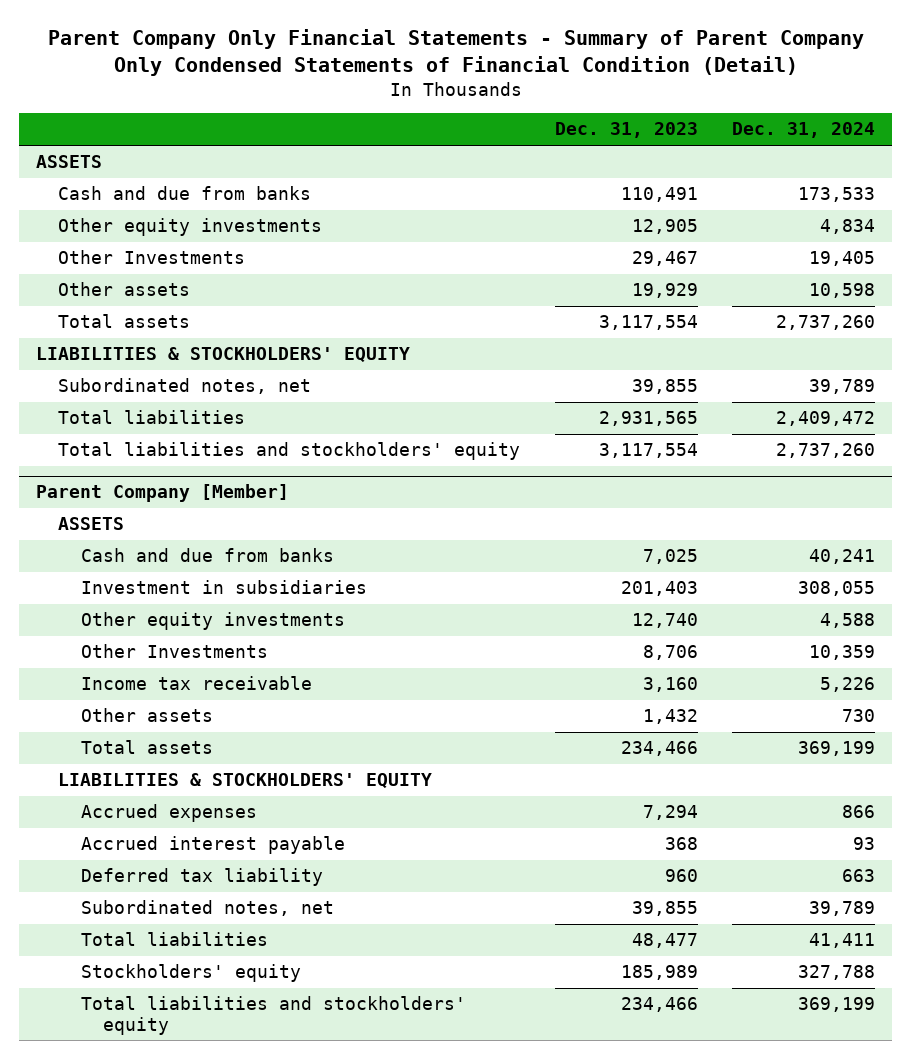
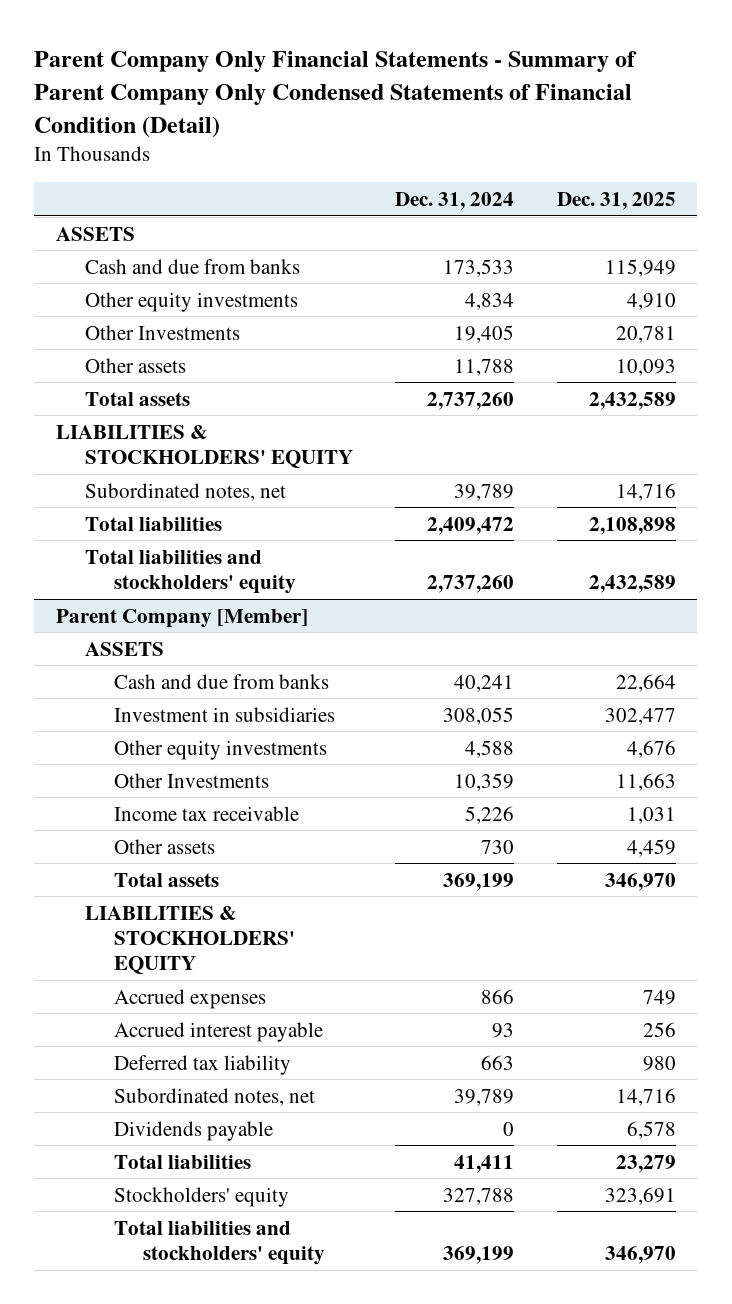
- | Dec. 31, 2023 | Dec. 31, 2024
+ | Dec. 31, 2024 | Dec. 31, 2025
- Other assets | 19,929 | 10,598
+ Other assets | 11,788 | 10,093
@ Parent Company [Member]
+ Dividends payable | 0 | 6,578

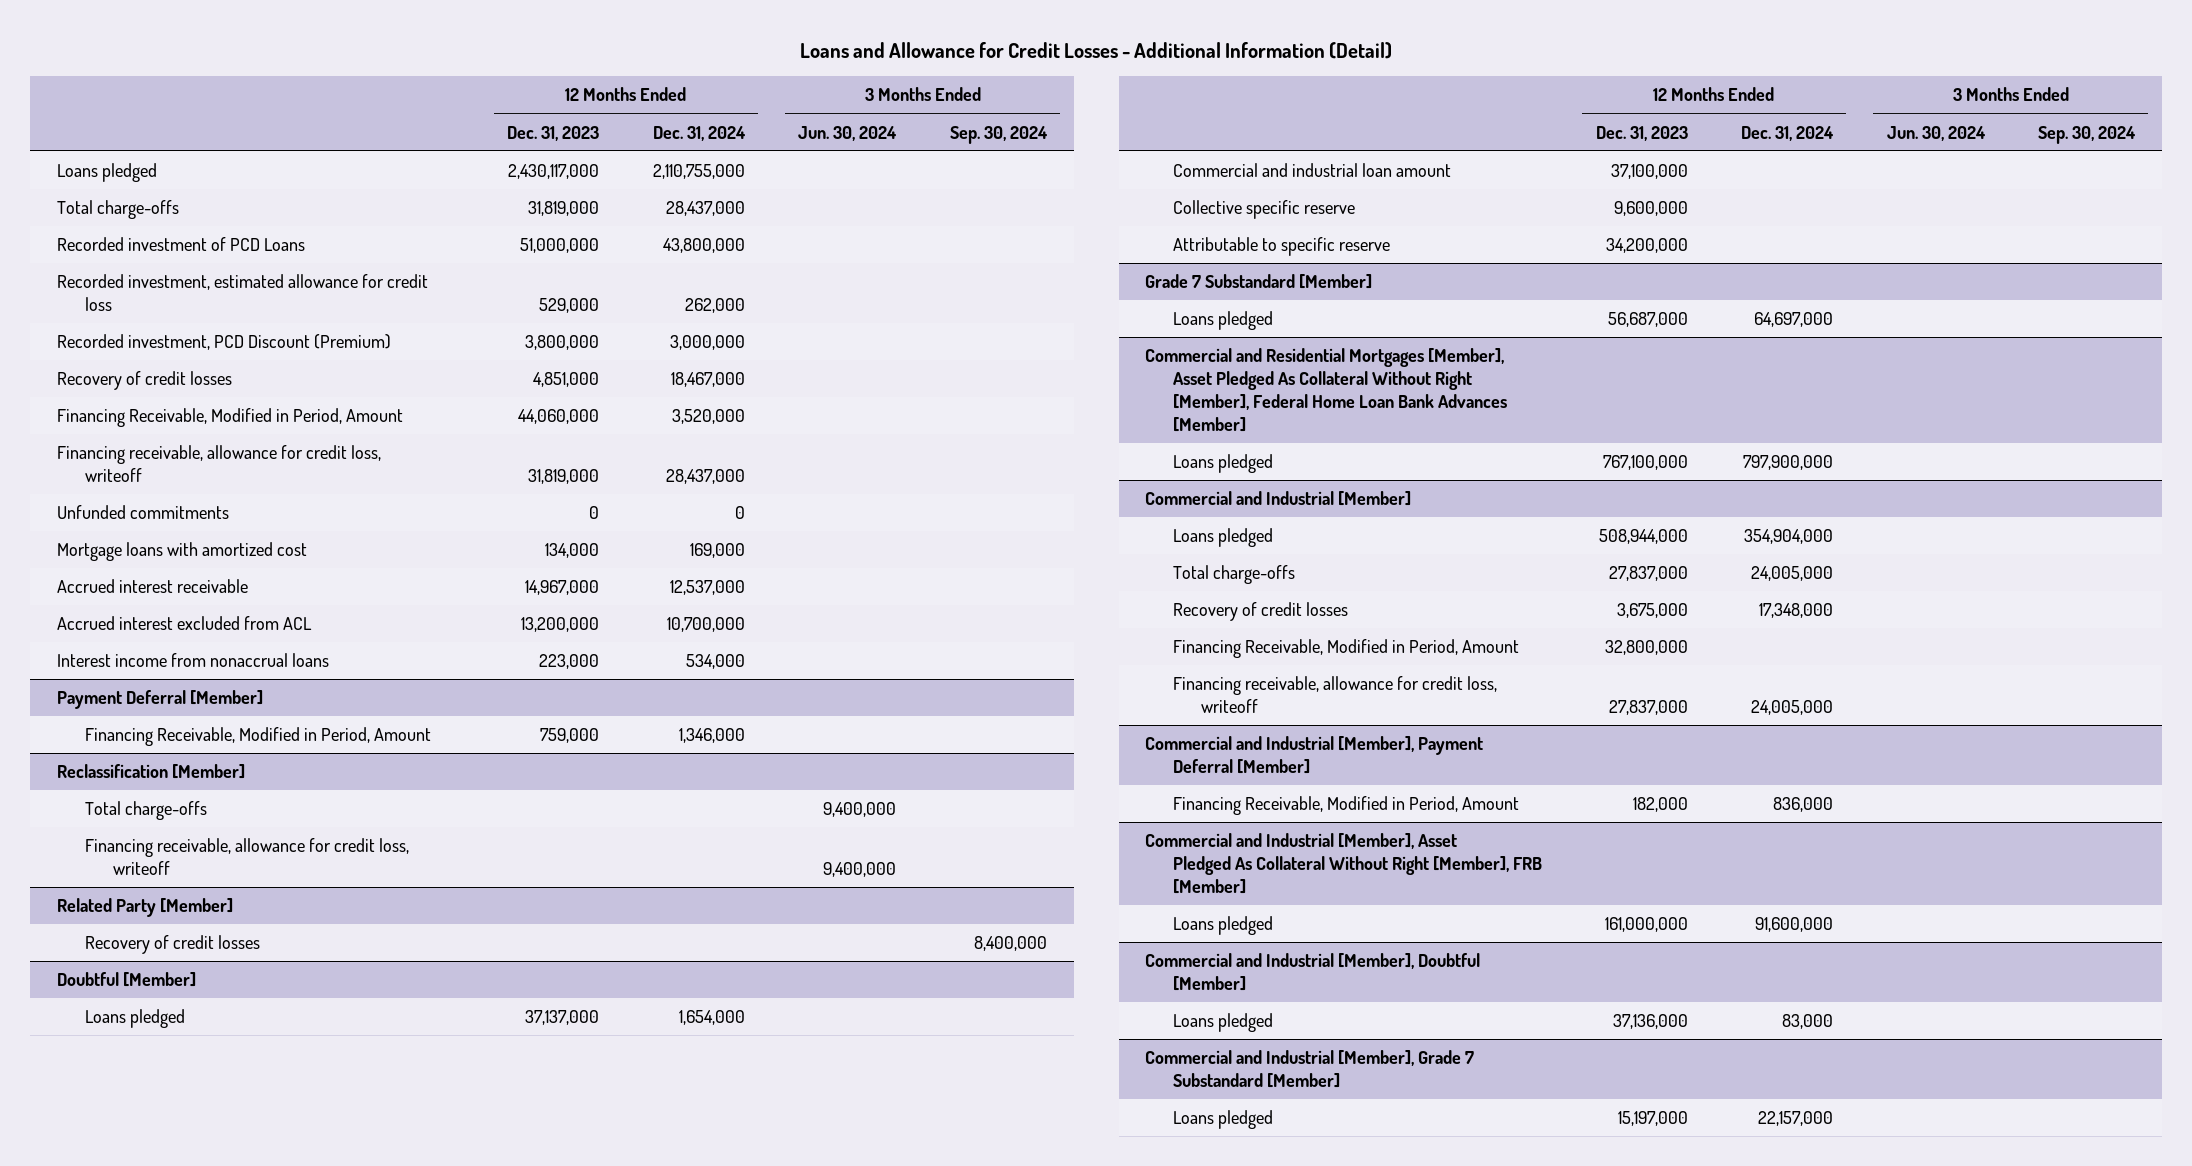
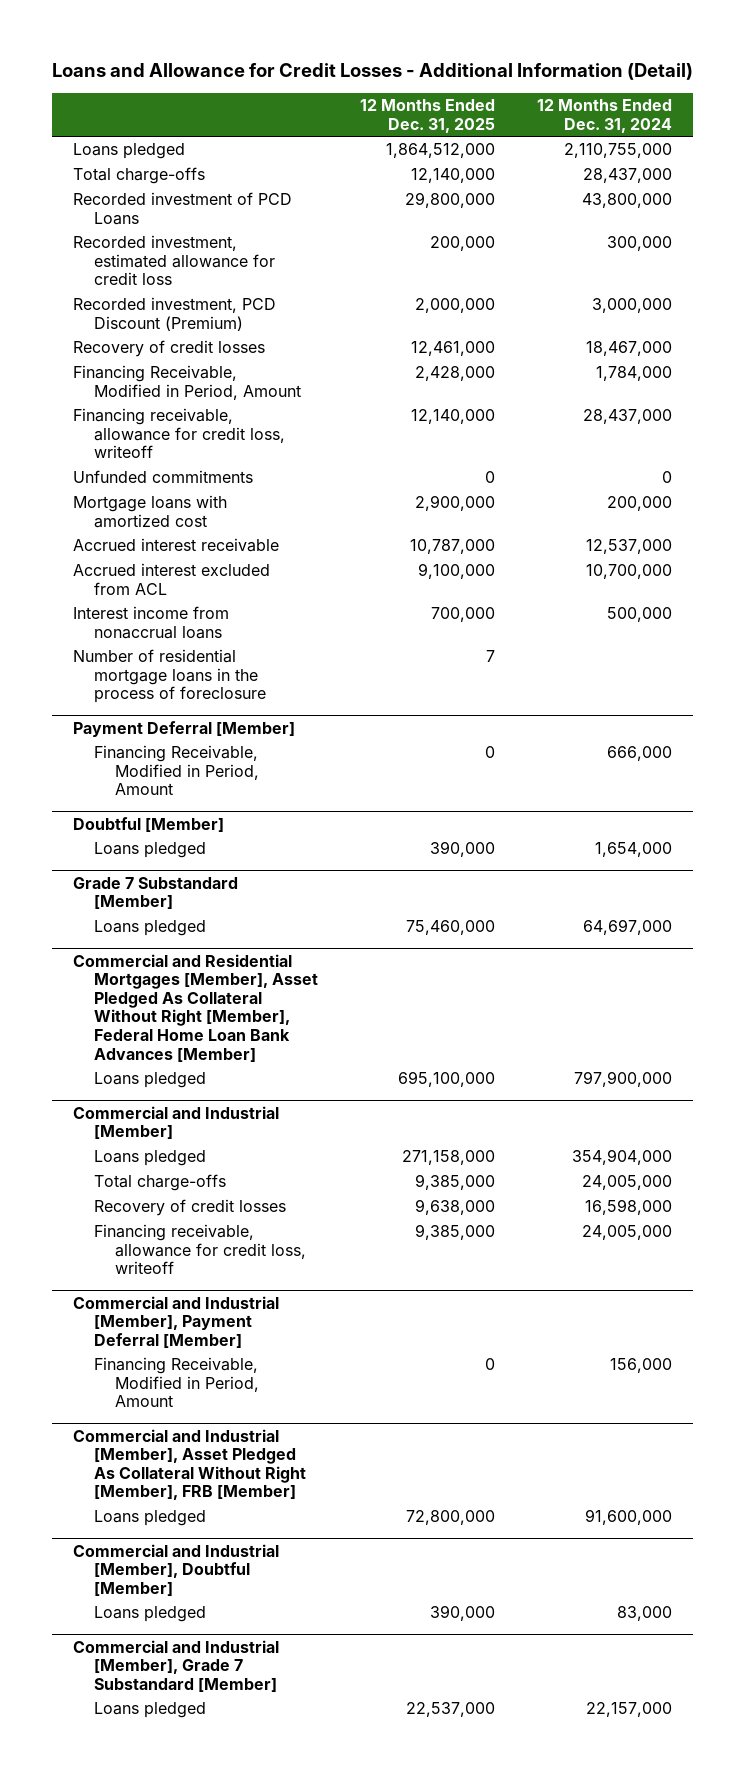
- | 12 Months Ended Dec. 31, 2023 | 12 Months Ended Dec. 31, 2024 | 3 Months Ended Jun. 30, 2024 | 3 Months Ended Sep. 30, 2024
+ | 12 Months Ended Dec. 31, 2025 | 12 Months Ended Dec. 31, 2024
- Recorded investment, estimated allowance for credit loss | 529,000 | 262,000 | |
+ Recorded investment, estimated allowance for credit loss | 200,000 | 300,000
- Financing Receivable, Modified in Period, Amount | 44,060,000 | 3,520,000 | |
+ Financing Receivable, Modified in Period, Amount | 2,428,000 | 1,784,000
- Mortgage loans with amortized cost | 134,000 | 169,000 | |
+ Mortgage loans with amortized cost | 2,900,000 | 200,000
- Interest income from nonaccrual loans | 223,000 | 534,000 | |
+ Interest income from nonaccrual loans | 700,000 | 500,000
+ Number of residential mortgage loans in the process of foreclosure | 7 |
@ Payment Deferral [Member]
- Financing Receivable, Modified in Period, Amount | 759,000 | 1,346,000 | |
- Reclassification [Member]
- Total charge-offs | | | 9,400,000 |
- Financing receivable, allowance for credit loss, writeoff | | | 9,400,000 |
- Related Party [Member]
- Recovery of credit losses | | | | 8,400,000
@ Payment Deferral [Member]
+ Financing Receivable, Modified in Period, Amount | 0 | 666,000
@ Doubtful [Member]
- Commercial and industrial loan amount | 37,100,000 | | |
- Collective specific reserve | 9,600,000 | | |
- Attributable to specific reserve | 34,200,000 | | |
@ Commercial and Industrial [Member]
- Recovery of credit losses | 3,675,000 | 17,348,000 | |
- Financing Receivable, Modified in Period, Amount | 32,800,000 | | |
+ Recovery of credit losses | 9,638,000 | 16,598,000
@ Commercial and Industrial [Member], Payment Deferral [Member]
- Financing Receivable, Modified in Period, Amount | 182,000 | 836,000 | |
+ Financing Receivable, Modified in Period, Amount | 0 | 156,000

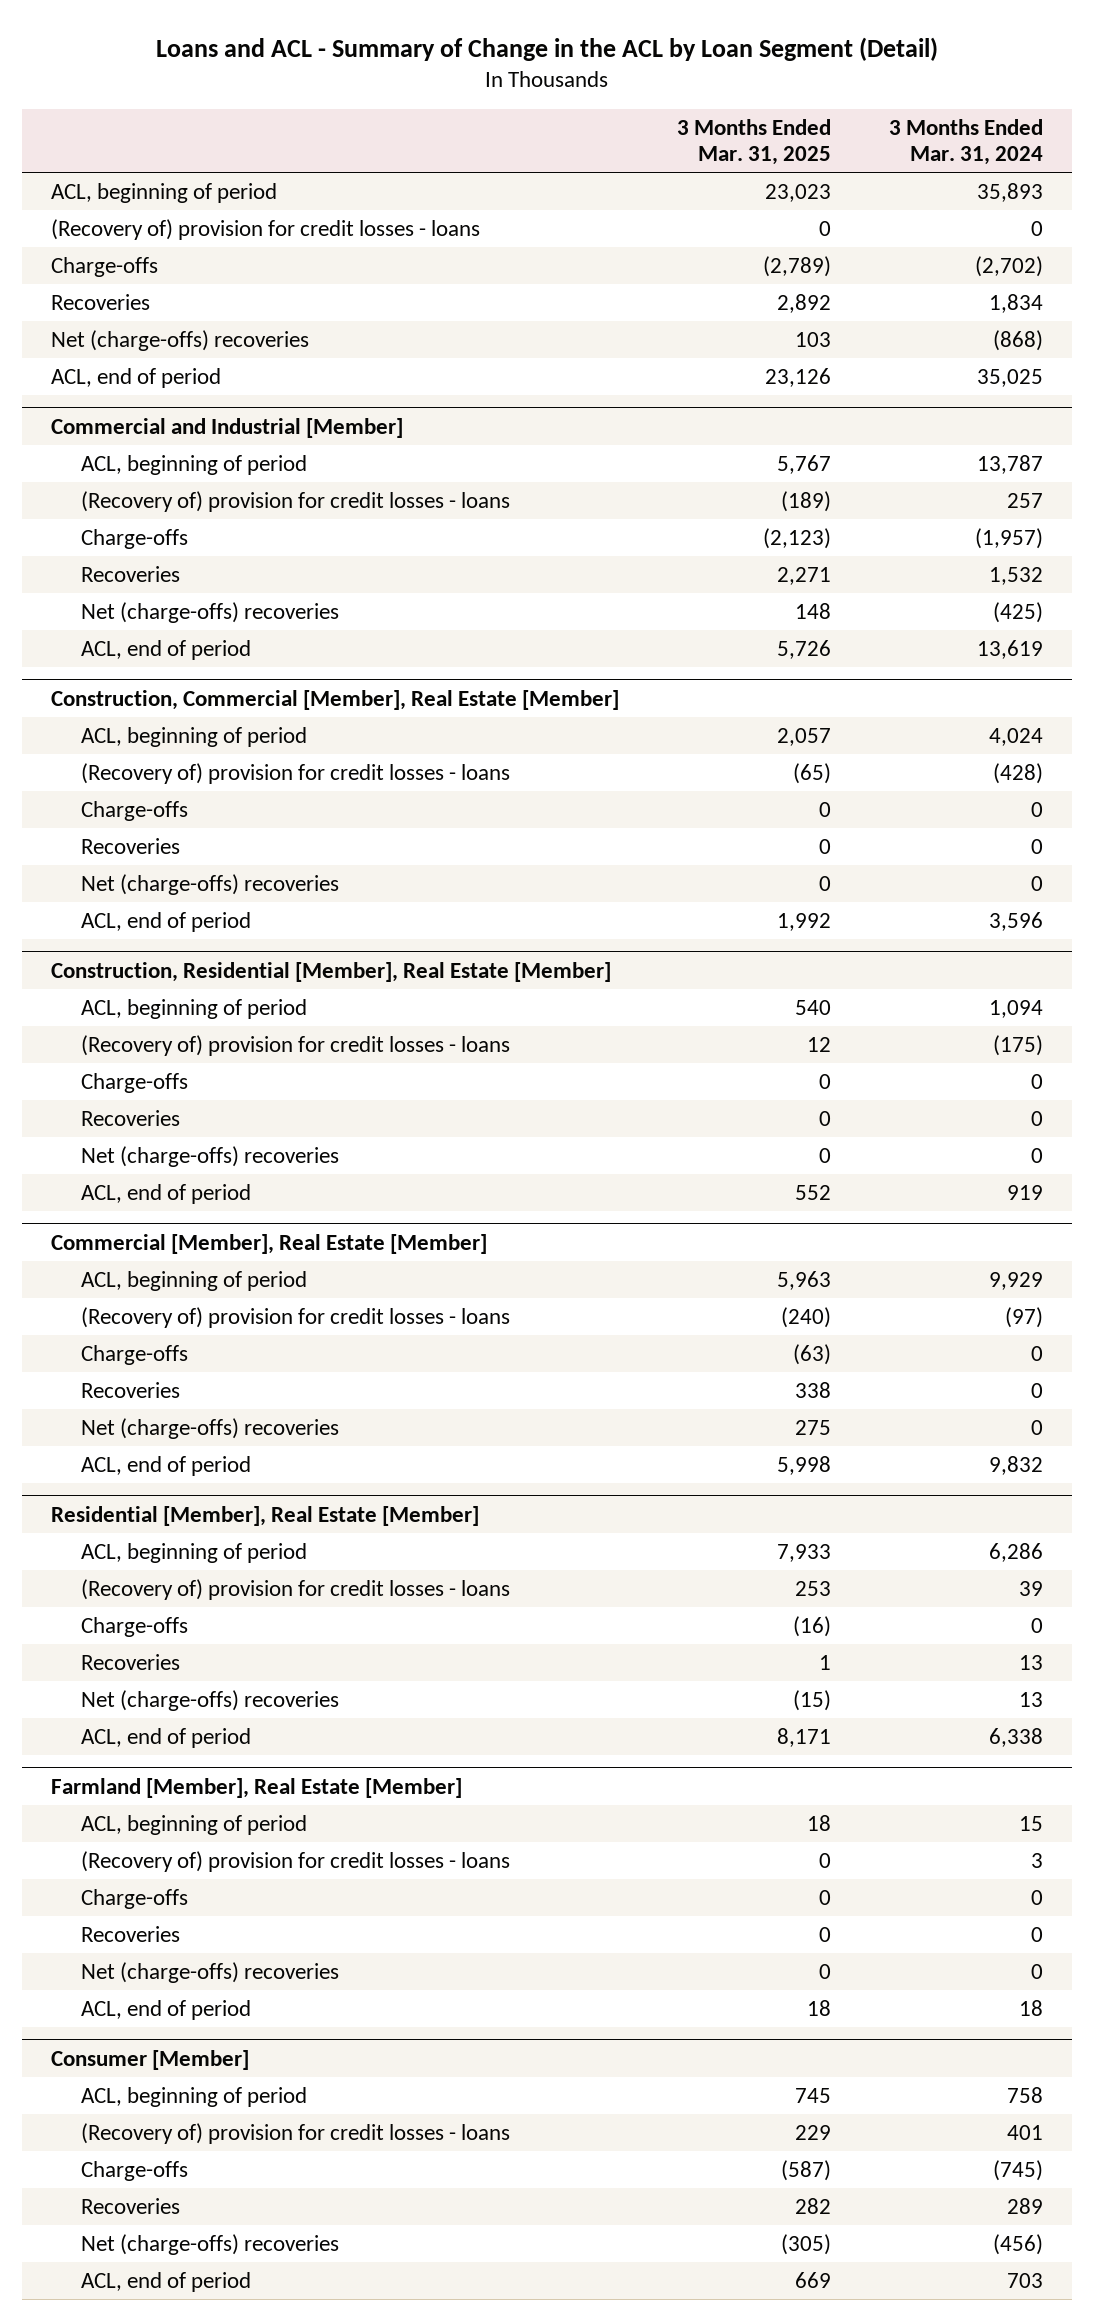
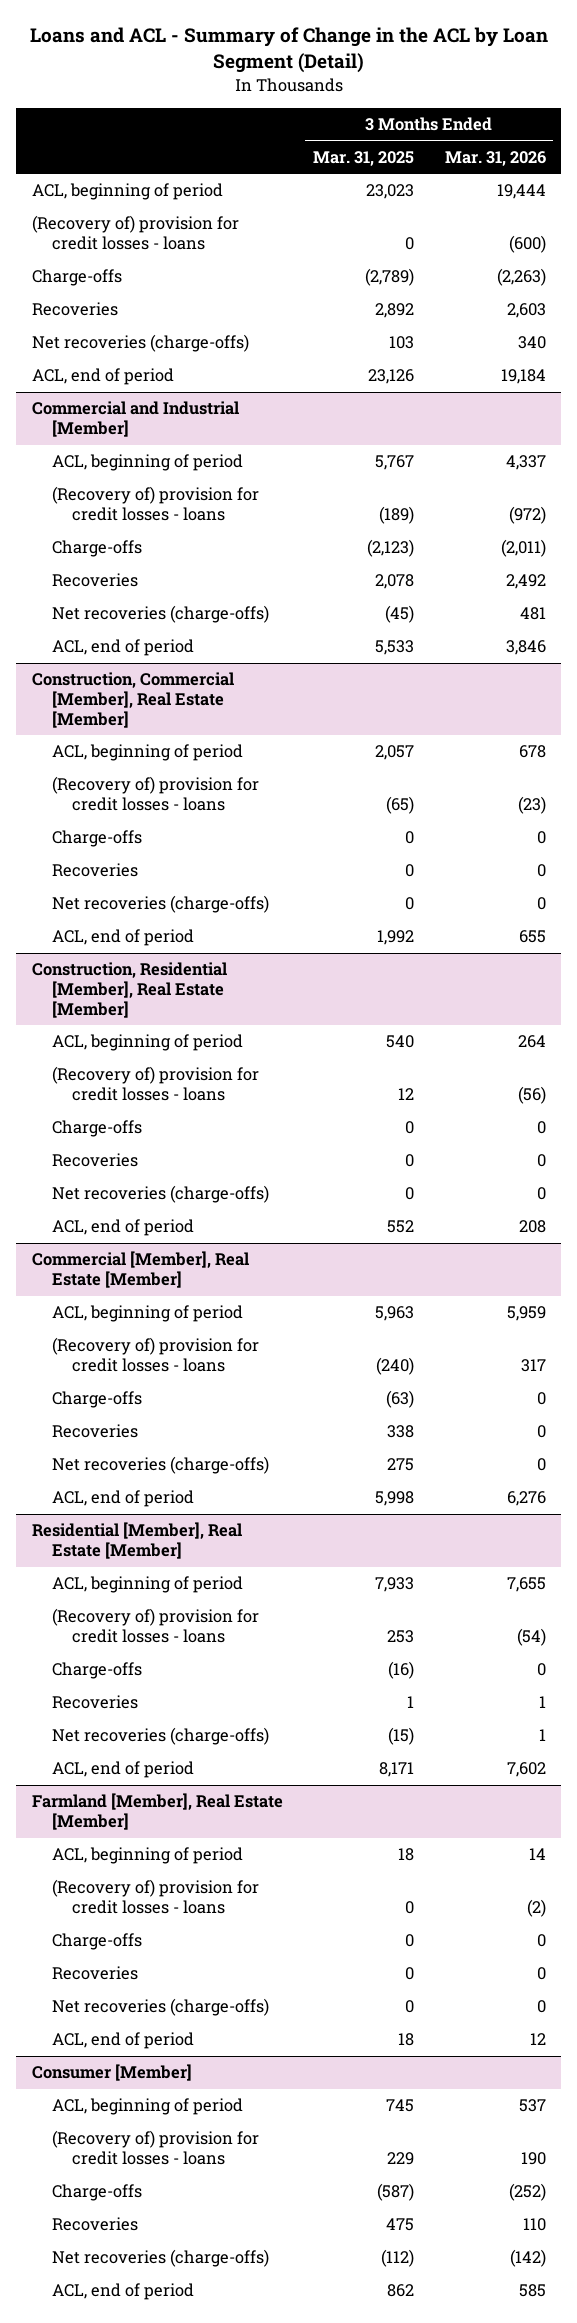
- | 3 Months Ended Mar. 31, 2025 | 3 Months Ended Mar. 31, 2024
+ | 3 Months Ended Mar. 31, 2025 | 3 Months Ended Mar. 31, 2026
- Net (charge-offs) recoveries | 103 | (868)
+ Net recoveries (charge-offs) | 103 | 340
@ Commercial and Industrial [Member]
- Recoveries | 2,271 | 1,532
- Net (charge-offs) recoveries | 148 | (425)
- ACL, end of period | 5,726 | 13,619
+ Recoveries | 2,078 | 2,492
+ Net recoveries (charge-offs) | (45) | 481
+ ACL, end of period | 5,533 | 3,846
@ Construction, Commercial [Member], Real Estate [Member]
- Net (charge-offs) recoveries | 0 | 0
+ Net recoveries (charge-offs) | 0 | 0
@ Construction, Residential [Member], Real Estate [Member]
- Net (charge-offs) recoveries | 0 | 0
+ Net recoveries (charge-offs) | 0 | 0
@ Commercial [Member], Real Estate [Member]
- Net (charge-offs) recoveries | 275 | 0
+ Net recoveries (charge-offs) | 275 | 0
@ Residential [Member], Real Estate [Member]
- Net (charge-offs) recoveries | (15) | 13
+ Net recoveries (charge-offs) | (15) | 1
@ Farmland [Member], Real Estate [Member]
- Net (charge-offs) recoveries | 0 | 0
+ Net recoveries (charge-offs) | 0 | 0
@ Consumer [Member]
- Recoveries | 282 | 289
- Net (charge-offs) recoveries | (305) | (456)
- ACL, end of period | 669 | 703
+ Recoveries | 475 | 110
+ Net recoveries (charge-offs) | (112) | (142)
+ ACL, end of period | 862 | 585

